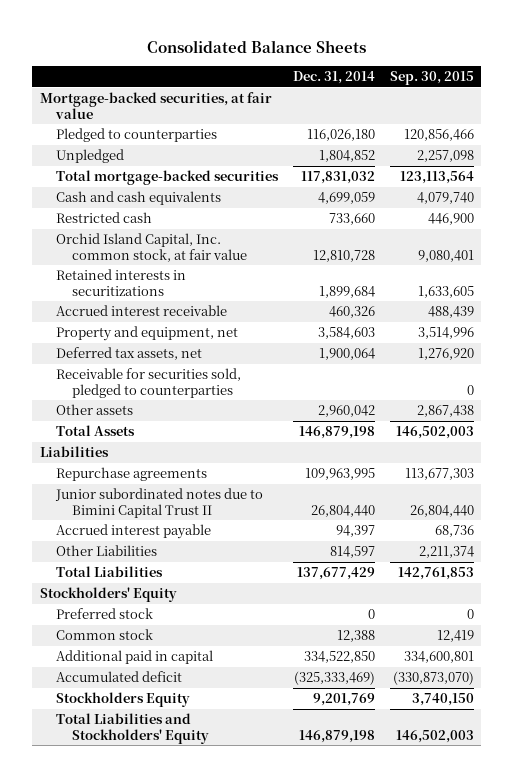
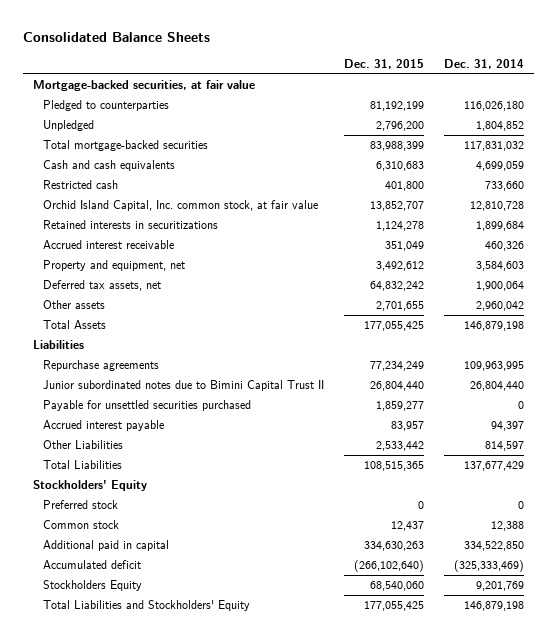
- | Dec. 31, 2014 | Sep. 30, 2015
+ | Dec. 31, 2015 | Dec. 31, 2014
- Receivable for securities sold, pledged to counterparties | | 0
+ Payable for unsettled securities purchased | 1,859,277 | 0

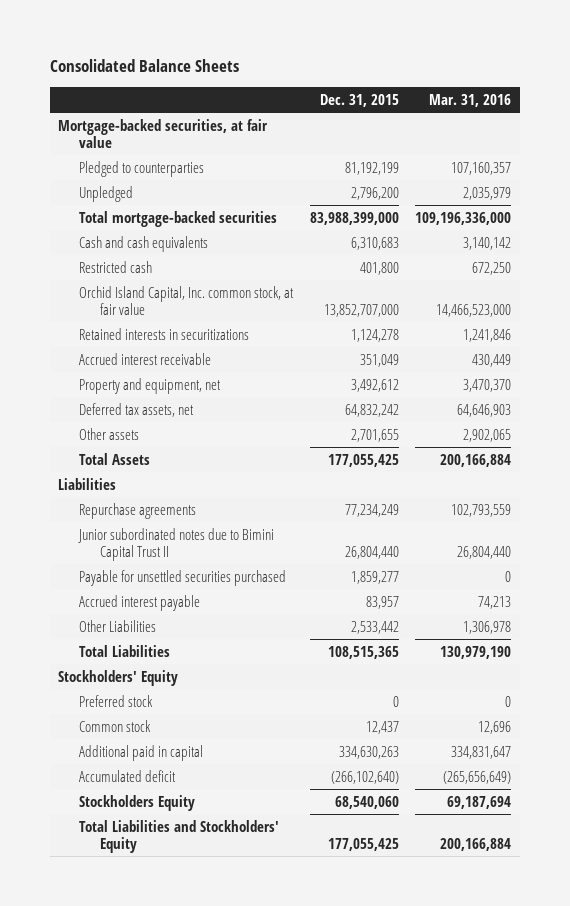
- | Dec. 31, 2015 | Dec. 31, 2014
+ | Dec. 31, 2015 | Mar. 31, 2016
- Total mortgage-backed securities | 83,988,399 | 117,831,032
+ Total mortgage-backed securities | 83,988,399,000 | 109,196,336,000
- Orchid Island Capital, Inc. common stock, at fair value | 13,852,707 | 12,810,728
+ Orchid Island Capital, Inc. common stock, at fair value | 13,852,707,000 | 14,466,523,000

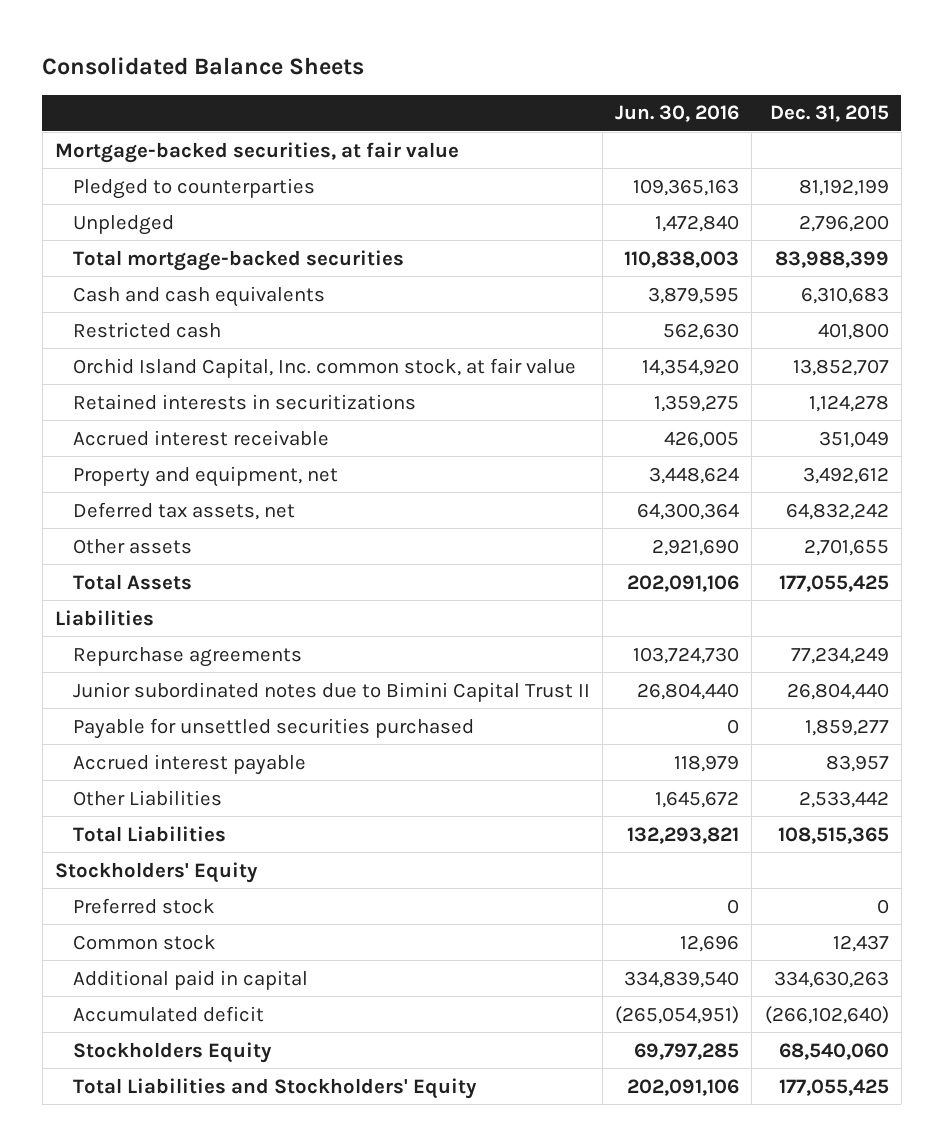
- | Dec. 31, 2015 | Mar. 31, 2016
+ | Jun. 30, 2016 | Dec. 31, 2015
- Total mortgage-backed securities | 83,988,399,000 | 109,196,336,000
+ Total mortgage-backed securities | 110,838,003 | 83,988,399
- Orchid Island Capital, Inc. common stock, at fair value | 13,852,707,000 | 14,466,523,000
+ Orchid Island Capital, Inc. common stock, at fair value | 14,354,920 | 13,852,707

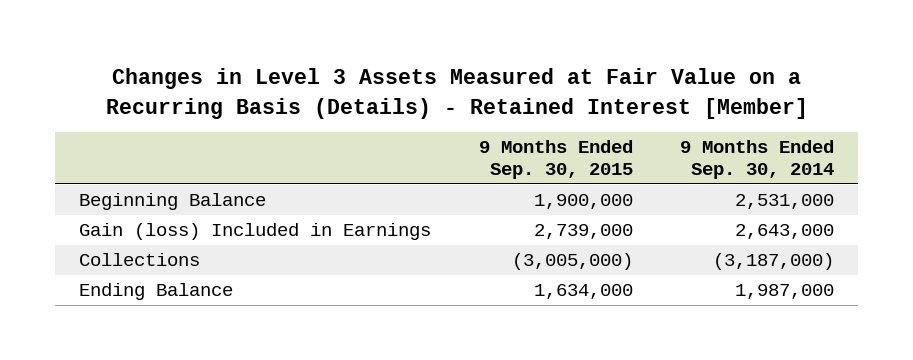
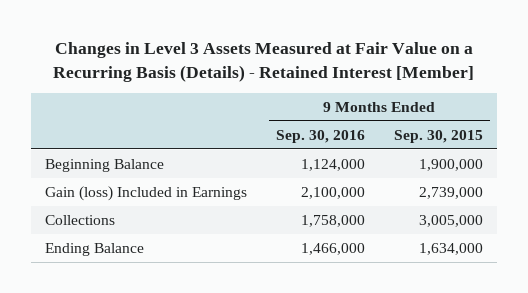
- | 9 Months Ended Sep. 30, 2015 | 9 Months Ended Sep. 30, 2014
+ | 9 Months Ended Sep. 30, 2016 | 9 Months Ended Sep. 30, 2015
- Collections | (3,005,000) | (3,187,000)
+ Collections | 1,758,000 | 3,005,000

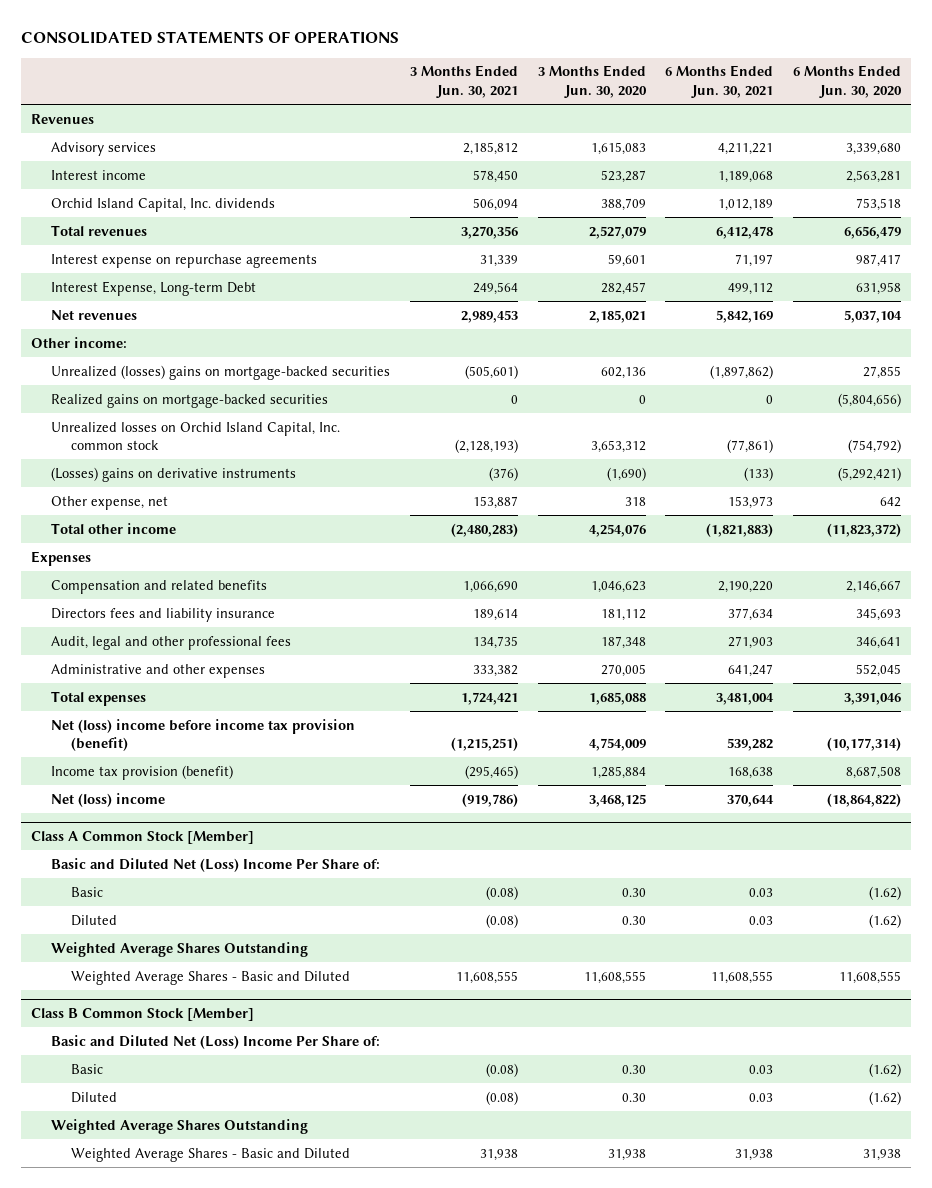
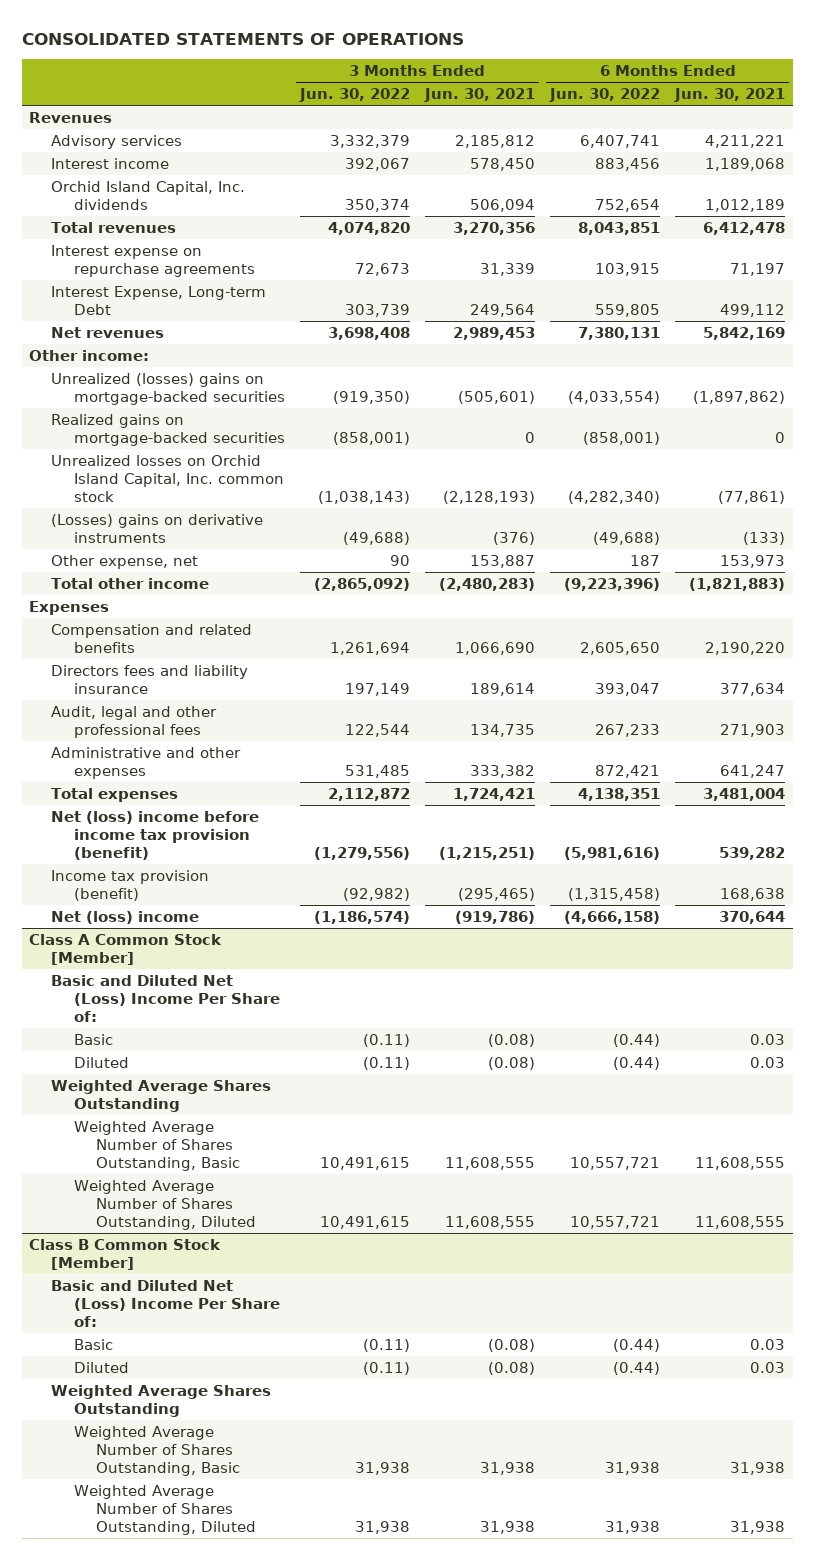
- | 3 Months Ended Jun. 30, 2021 | 3 Months Ended Jun. 30, 2020 | 6 Months Ended Jun. 30, 2021 | 6 Months Ended Jun. 30, 2020
+ | 3 Months Ended Jun. 30, 2022 | 3 Months Ended Jun. 30, 2021 | 6 Months Ended Jun. 30, 2022 | 6 Months Ended Jun. 30, 2021
@ Class A Common Stock [Member]
- Weighted Average Shares - Basic and Diluted | 11,608,555 | 11,608,555 | 11,608,555 | 11,608,555
+ Weighted Average Number of Shares Outstanding, Basic | 10,491,615 | 11,608,555 | 10,557,721 | 11,608,555
+ Weighted Average Number of Shares Outstanding, Diluted | 10,491,615 | 11,608,555 | 10,557,721 | 11,608,555
@ Class B Common Stock [Member]
- Weighted Average Shares - Basic and Diluted | 31,938 | 31,938 | 31,938 | 31,938
+ Weighted Average Number of Shares Outstanding, Basic | 31,938 | 31,938 | 31,938 | 31,938
+ Weighted Average Number of Shares Outstanding, Diluted | 31,938 | 31,938 | 31,938 | 31,938

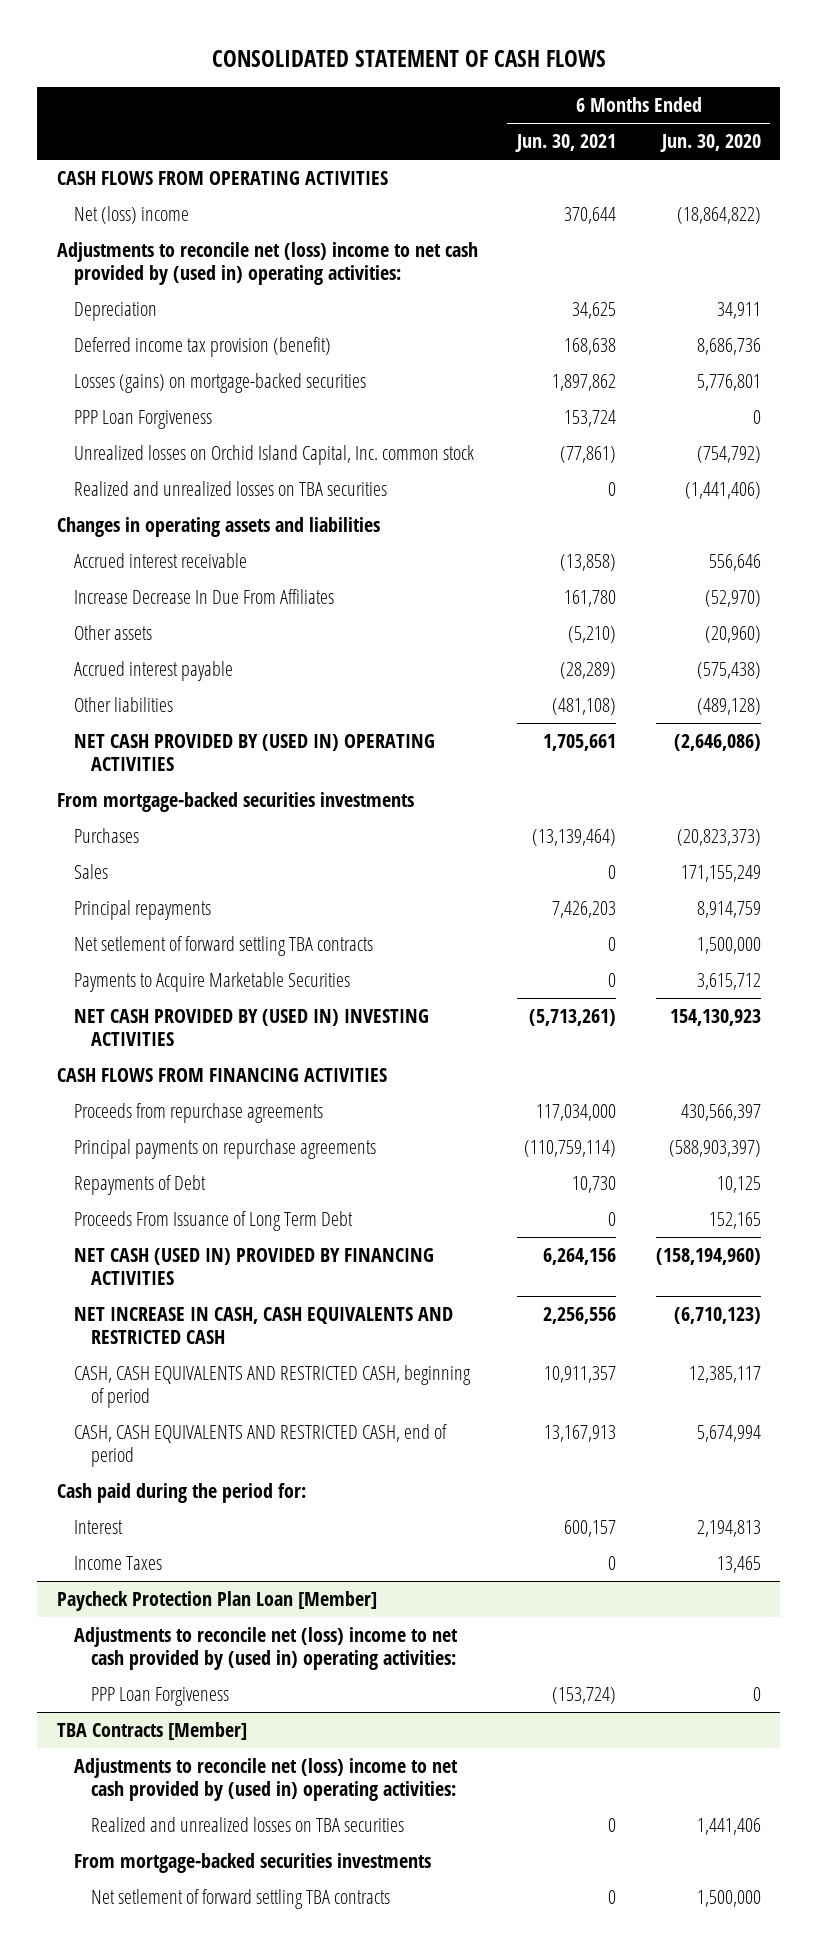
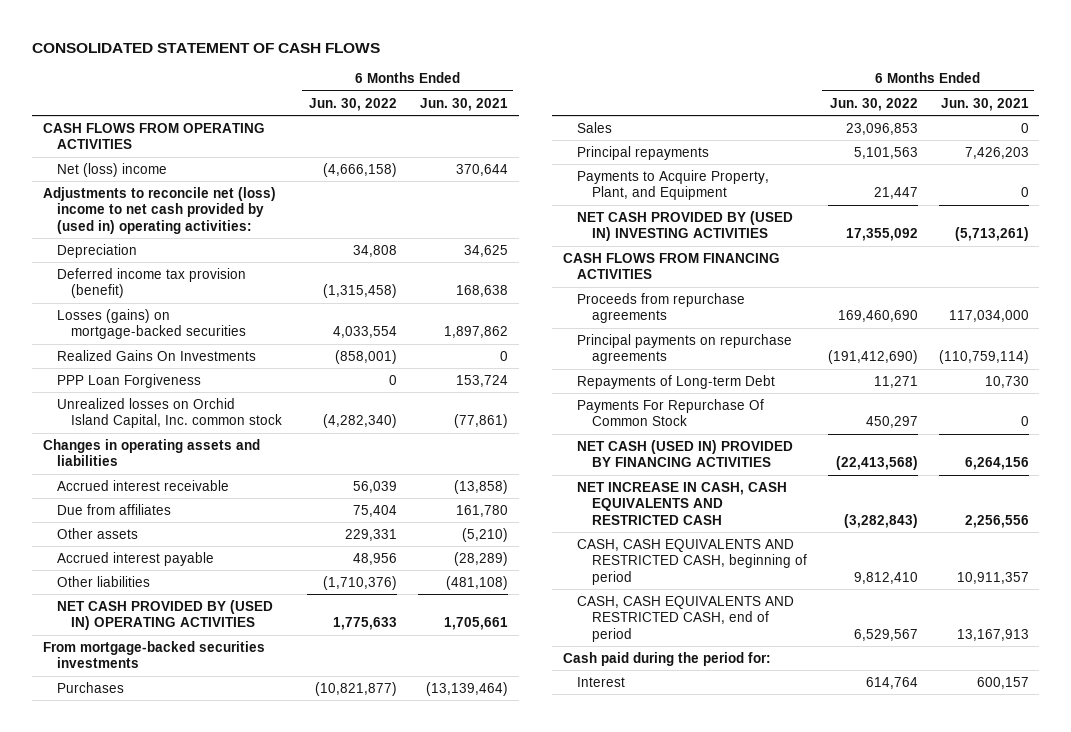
- | 6 Months Ended Jun. 30, 2021 | 6 Months Ended Jun. 30, 2020
+ | 6 Months Ended Jun. 30, 2022 | 6 Months Ended Jun. 30, 2021
+ Realized Gains On Investments | (858,001) | 0
- Realized and unrealized losses on TBA securities | 0 | (1,441,406)
- Increase Decrease In Due From Affiliates | 161,780 | (52,970)
+ Due from affiliates | 75,404 | 161,780
- Net setlement of forward settling TBA contracts | 0 | 1,500,000
- Payments to Acquire Marketable Securities | 0 | 3,615,712
+ Payments to Acquire Property, Plant, and Equipment | 21,447 | 0
- Repayments of Debt | 10,730 | 10,125
- Proceeds From Issuance of Long Term Debt | 0 | 152,165
+ Repayments of Long-term Debt | 11,271 | 10,730
+ Payments For Repurchase Of Common Stock | 450,297 | 0
- Income Taxes | 0 | 13,465
- Paycheck Protection Plan Loan [Member]
- Adjustments to reconcile net (loss) income to net cash provided by (used in) operating activities:
- PPP Loan Forgiveness | (153,724) | 0
- TBA Contracts [Member]
- Adjustments to reconcile net (loss) income to net cash provided by (used in) operating activities:
- Realized and unrealized losses on TBA securities | 0 | 1,441,406
- From mortgage-backed securities investments
- Net setlement of forward settling TBA contracts | 0 | 1,500,000

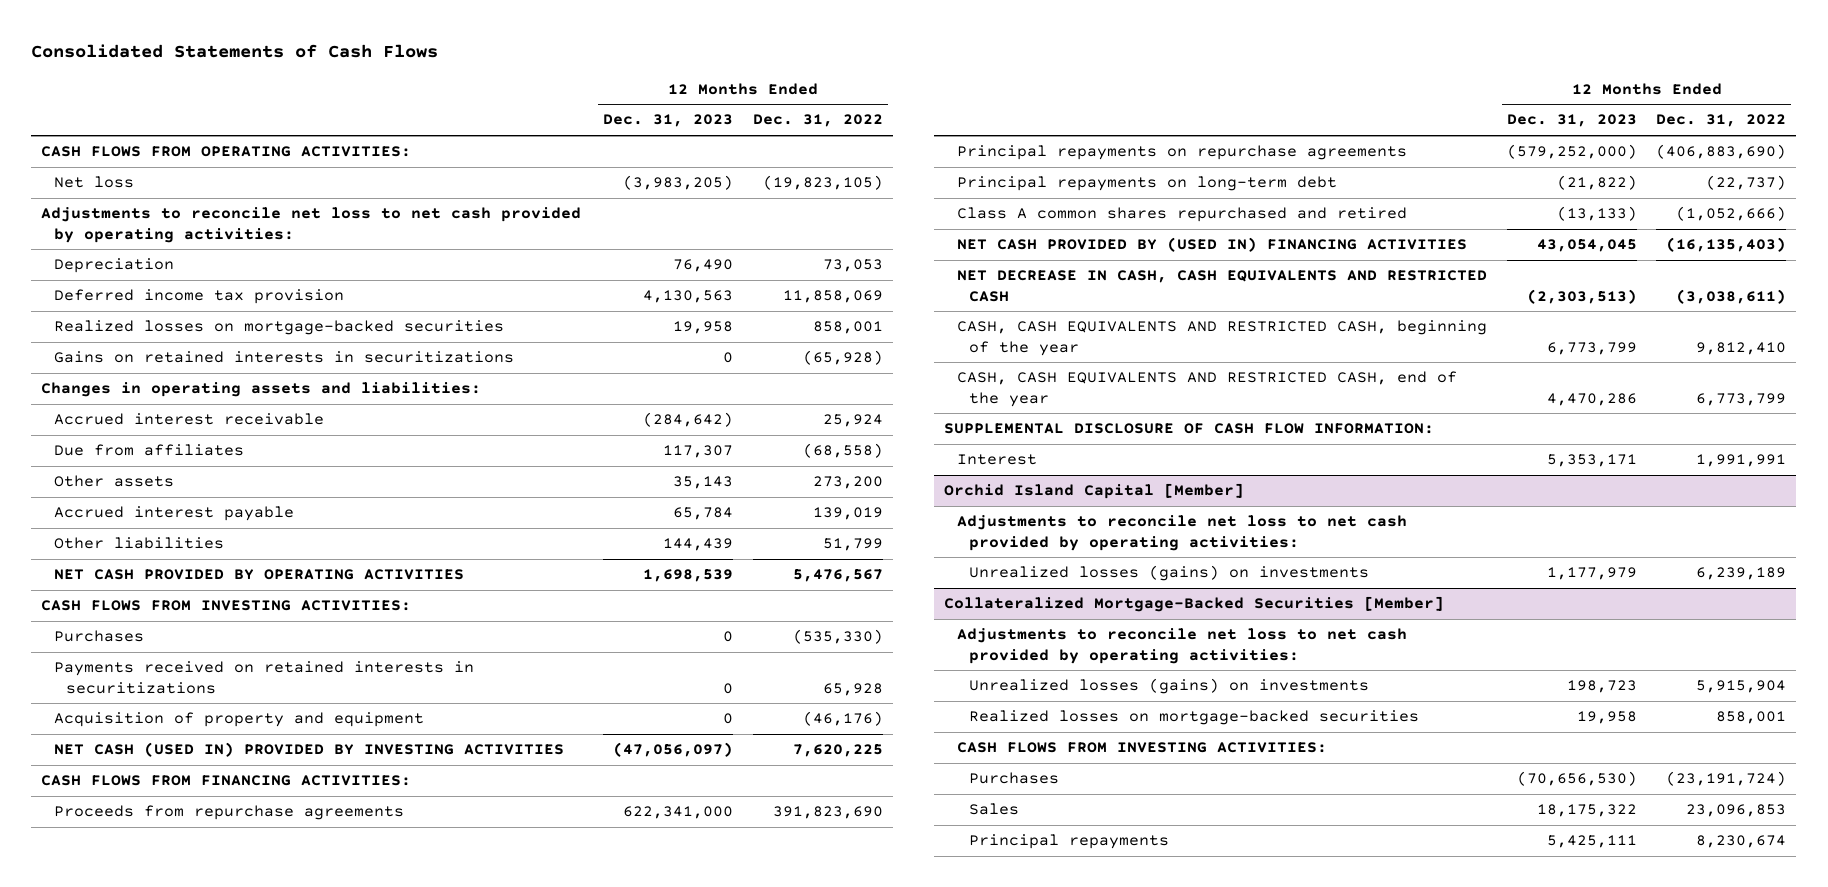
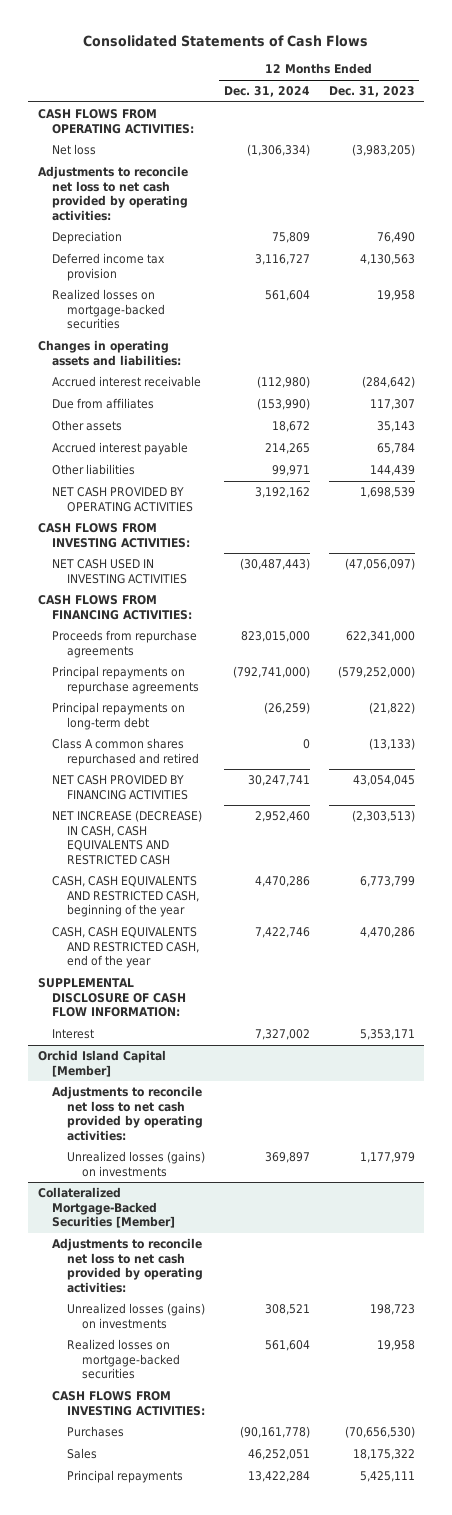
- | 12 Months Ended Dec. 31, 2023 | 12 Months Ended Dec. 31, 2022
+ | 12 Months Ended Dec. 31, 2024 | 12 Months Ended Dec. 31, 2023
- Gains on retained interests in securitizations | 0 | (65,928)
- Purchases | 0 | (535,330)
- Payments received on retained interests in securitizations | 0 | 65,928
- Acquisition of property and equipment | 0 | (46,176)
- NET CASH (USED IN) PROVIDED BY INVESTING ACTIVITIES | (47,056,097) | 7,620,225
+ NET CASH USED IN INVESTING ACTIVITIES | (30,487,443) | (47,056,097)
- NET CASH PROVIDED BY (USED IN) FINANCING ACTIVITIES | 43,054,045 | (16,135,403)
- NET DECREASE IN CASH, CASH EQUIVALENTS AND RESTRICTED CASH | (2,303,513) | (3,038,611)
+ NET CASH PROVIDED BY FINANCING ACTIVITIES | 30,247,741 | 43,054,045
+ NET INCREASE (DECREASE) IN CASH, CASH EQUIVALENTS AND RESTRICTED CASH | 2,952,460 | (2,303,513)

